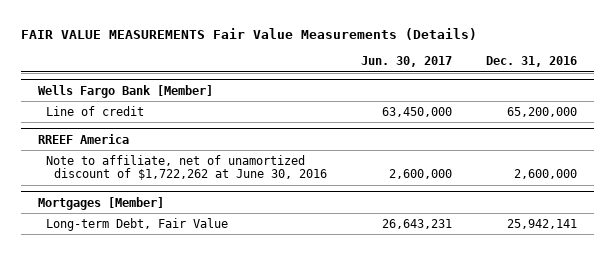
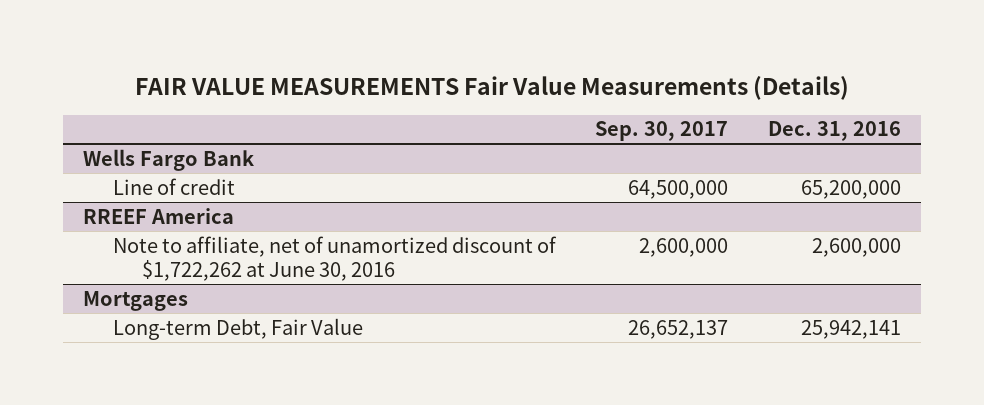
- | Jun. 30, 2017 | Dec. 31, 2016
+ | Sep. 30, 2017 | Dec. 31, 2016
- Wells Fargo Bank [Member]
+ Wells Fargo Bank
- Mortgages [Member]
+ Mortgages

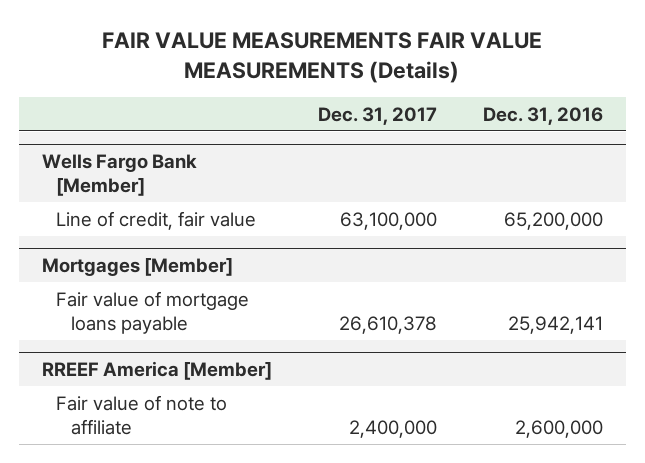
- FAIR VALUE MEASUREMENTS Fair Value Measurements (Details)
+ FAIR VALUE MEASUREMENTS FAIR VALUE MEASUREMENTS (Details)
- | Sep. 30, 2017 | Dec. 31, 2016
+ | Dec. 31, 2017 | Dec. 31, 2016
- Wells Fargo Bank
- Line of credit | 64,500,000 | 65,200,000
- RREEF America
- Note to affiliate, net of unamortized discount of $1,722,262 at June 30, 2016 | 2,600,000 | 2,600,000
- Mortgages
- Long-term Debt, Fair Value | 26,652,137 | 25,942,141
+ Wells Fargo Bank [Member]
+ Line of credit, fair value | 63,100,000 | 65,200,000
+ Mortgages [Member]
+ Fair value of mortgage loans payable | 26,610,378 | 25,942,141
+ RREEF America [Member]
+ Fair value of note to affiliate | 2,400,000 | 2,600,000

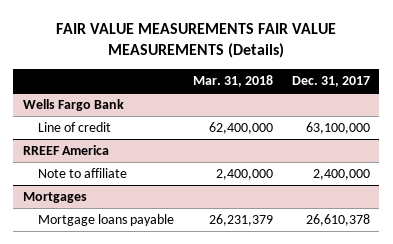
- | Dec. 31, 2017 | Dec. 31, 2016
+ | Mar. 31, 2018 | Dec. 31, 2017
- Wells Fargo Bank [Member]
- Line of credit, fair value | 63,100,000 | 65,200,000
- Mortgages [Member]
- Fair value of mortgage loans payable | 26,610,378 | 25,942,141
- RREEF America [Member]
- Fair value of note to affiliate | 2,400,000 | 2,600,000
+ Wells Fargo Bank
+ Line of credit | 62,400,000 | 63,100,000
+ RREEF America
+ Note to affiliate | 2,400,000 | 2,400,000
+ Mortgages
+ Mortgage loans payable | 26,231,379 | 26,610,378

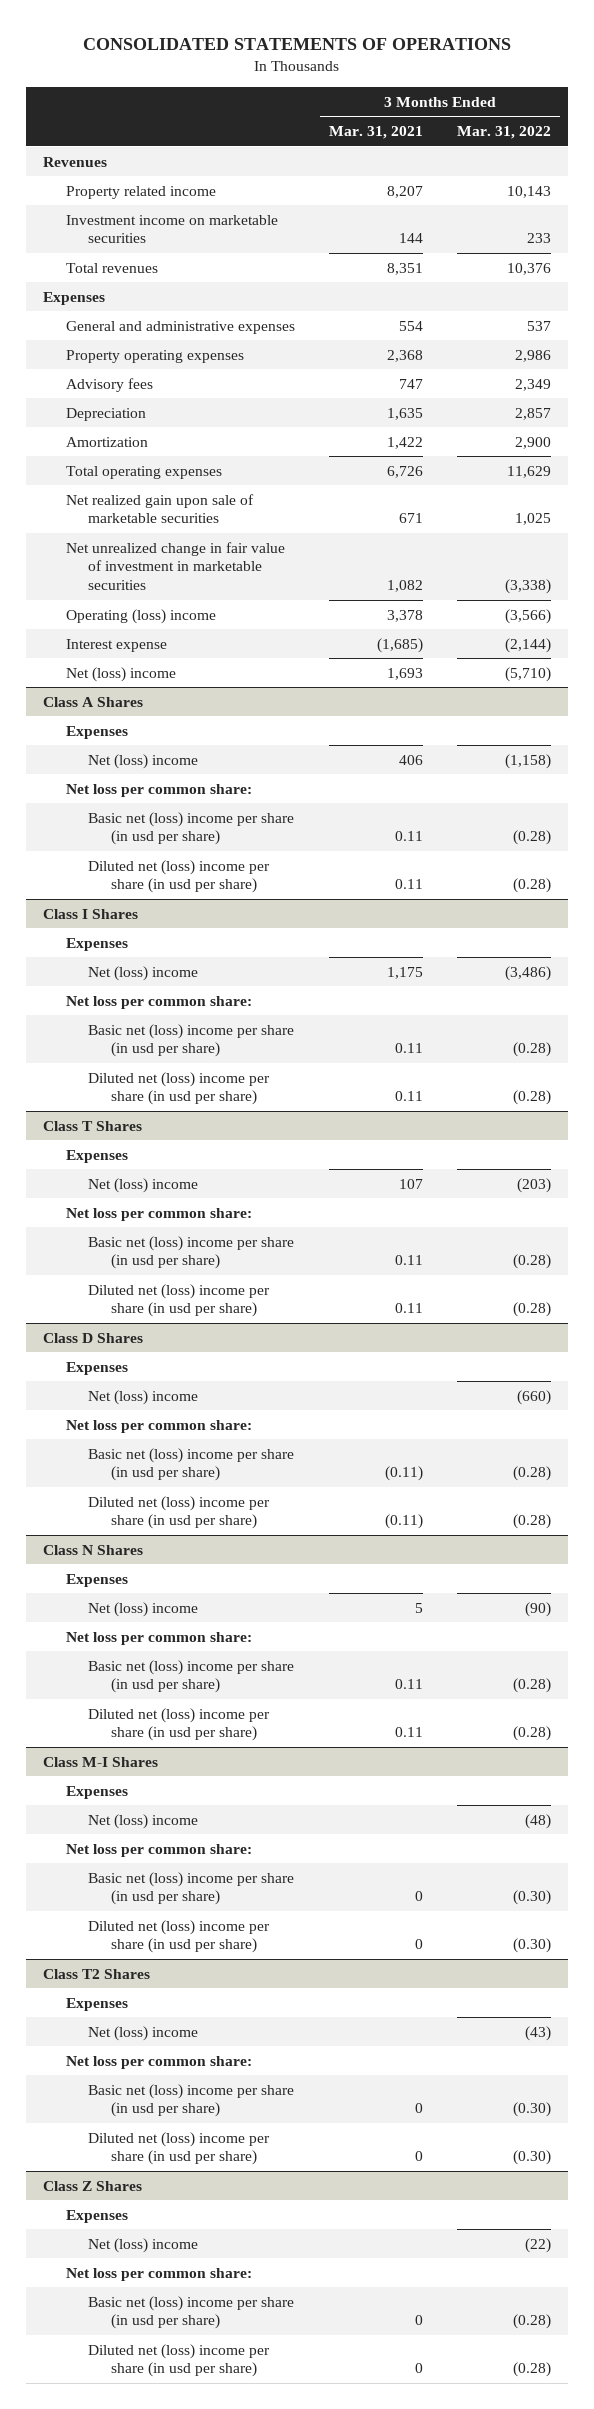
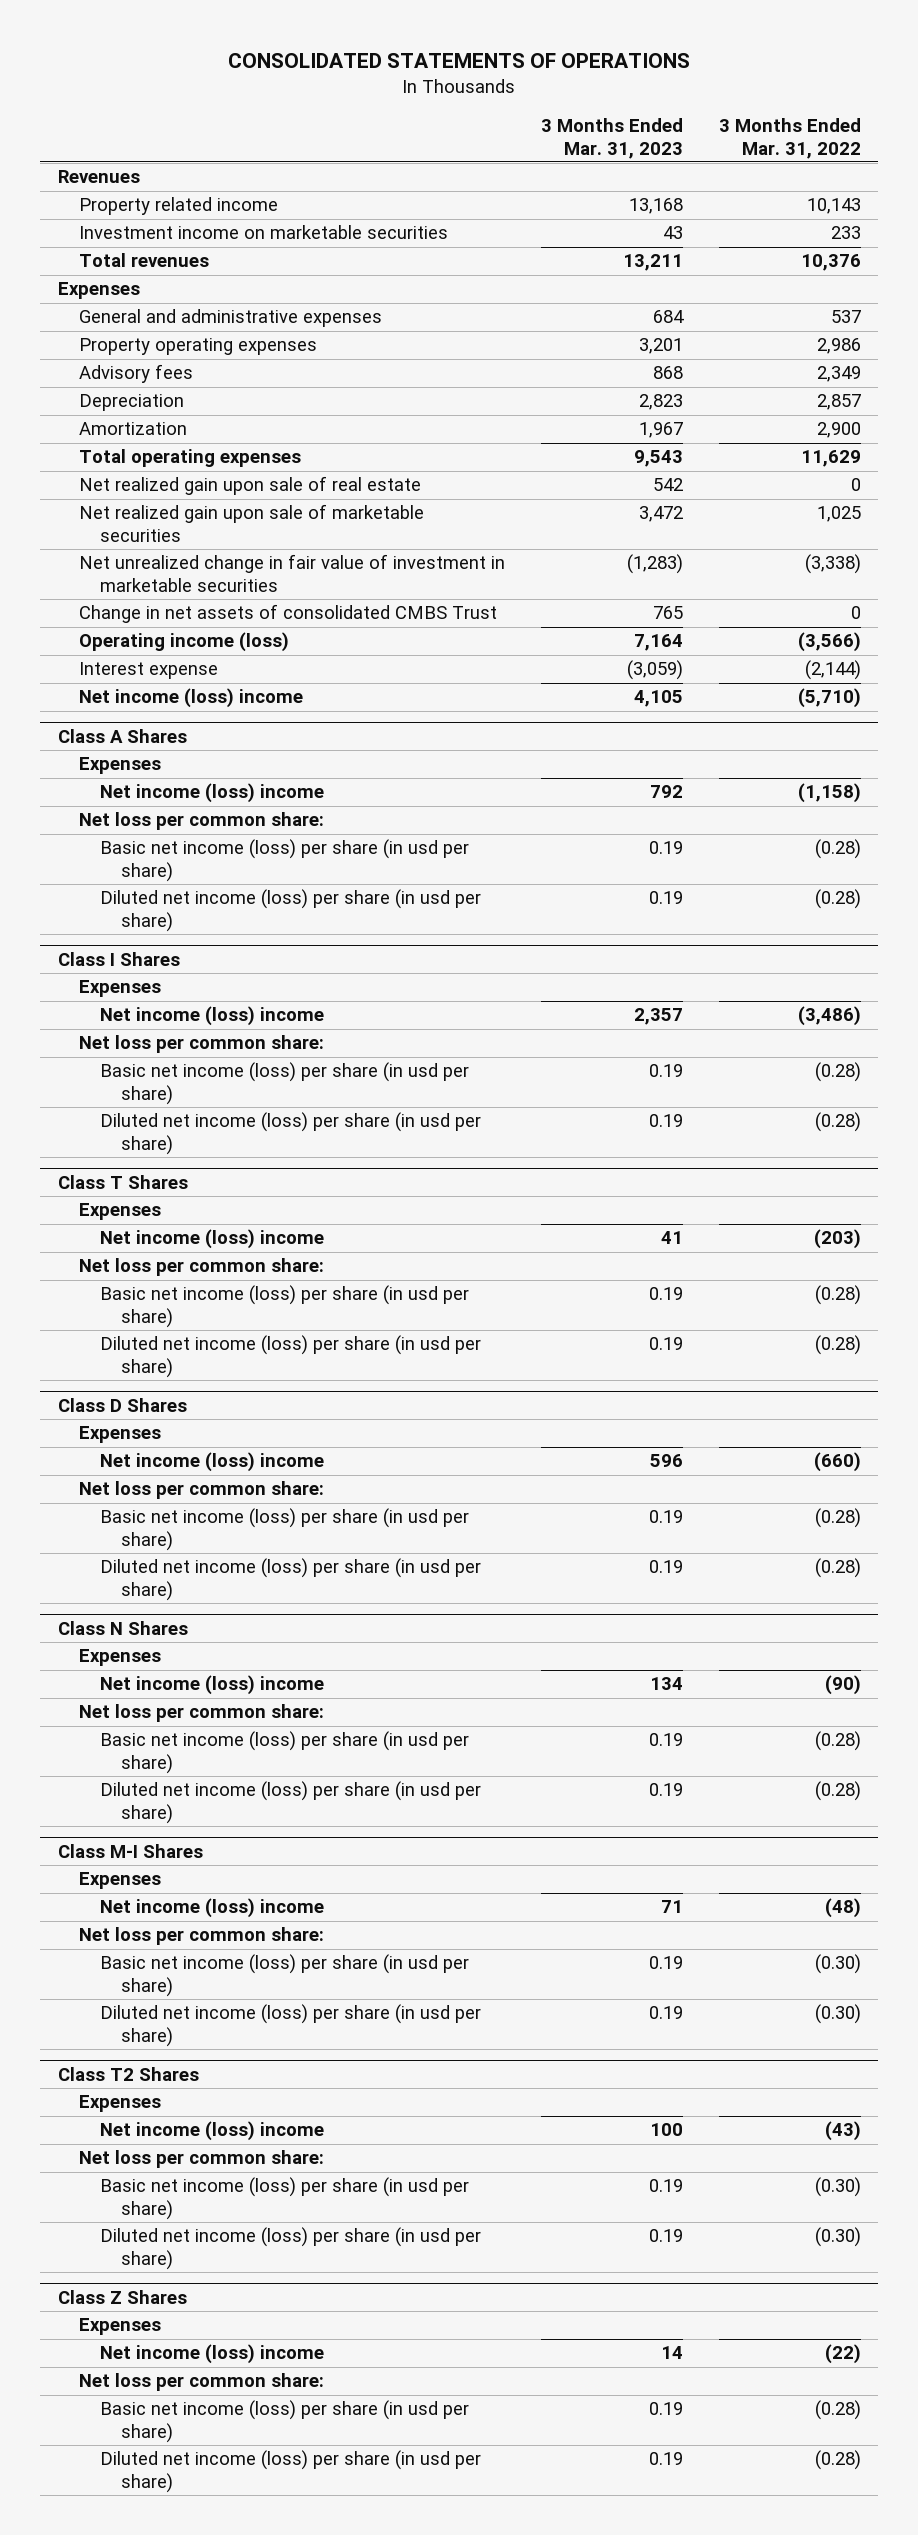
- | 3 Months Ended Mar. 31, 2021 | 3 Months Ended Mar. 31, 2022
+ | 3 Months Ended Mar. 31, 2023 | 3 Months Ended Mar. 31, 2022
+ Net realized gain upon sale of real estate | 542 | 0
- Operating (loss) income | 3,378 | (3,566)
+ Change in net assets of consolidated CMBS Trust | 765 | 0
+ Operating income (loss) | 7,164 | (3,566)
- Net (loss) income | 1,693 | (5,710)
+ Net income (loss) income | 4,105 | (5,710)
@ Class A Shares
- Net (loss) income | 406 | (1,158)
+ Net income (loss) income | 792 | (1,158)
- Basic net (loss) income per share (in usd per share) | 0.11 | (0.28)
- Diluted net (loss) income per share (in usd per share) | 0.11 | (0.28)
+ Basic net income (loss) per share (in usd per share) | 0.19 | (0.28)
+ Diluted net income (loss) per share (in usd per share) | 0.19 | (0.28)
@ Class I Shares
- Net (loss) income | 1,175 | (3,486)
+ Net income (loss) income | 2,357 | (3,486)
- Basic net (loss) income per share (in usd per share) | 0.11 | (0.28)
- Diluted net (loss) income per share (in usd per share) | 0.11 | (0.28)
+ Basic net income (loss) per share (in usd per share) | 0.19 | (0.28)
+ Diluted net income (loss) per share (in usd per share) | 0.19 | (0.28)
@ Class T Shares
- Net (loss) income | 107 | (203)
+ Net income (loss) income | 41 | (203)
- Basic net (loss) income per share (in usd per share) | 0.11 | (0.28)
- Diluted net (loss) income per share (in usd per share) | 0.11 | (0.28)
+ Basic net income (loss) per share (in usd per share) | 0.19 | (0.28)
+ Diluted net income (loss) per share (in usd per share) | 0.19 | (0.28)
@ Class D Shares
- Net (loss) income | | (660)
+ Net income (loss) income | 596 | (660)
- Basic net (loss) income per share (in usd per share) | (0.11) | (0.28)
- Diluted net (loss) income per share (in usd per share) | (0.11) | (0.28)
+ Basic net income (loss) per share (in usd per share) | 0.19 | (0.28)
+ Diluted net income (loss) per share (in usd per share) | 0.19 | (0.28)
@ Class N Shares
- Net (loss) income | 5 | (90)
+ Net income (loss) income | 134 | (90)
- Basic net (loss) income per share (in usd per share) | 0.11 | (0.28)
- Diluted net (loss) income per share (in usd per share) | 0.11 | (0.28)
+ Basic net income (loss) per share (in usd per share) | 0.19 | (0.28)
+ Diluted net income (loss) per share (in usd per share) | 0.19 | (0.28)
@ Class M-I Shares
- Net (loss) income | | (48)
+ Net income (loss) income | 71 | (48)
- Basic net (loss) income per share (in usd per share) | 0 | (0.30)
- Diluted net (loss) income per share (in usd per share) | 0 | (0.30)
+ Basic net income (loss) per share (in usd per share) | 0.19 | (0.30)
+ Diluted net income (loss) per share (in usd per share) | 0.19 | (0.30)
@ Class T2 Shares
- Net (loss) income | | (43)
+ Net income (loss) income | 100 | (43)
- Basic net (loss) income per share (in usd per share) | 0 | (0.30)
- Diluted net (loss) income per share (in usd per share) | 0 | (0.30)
+ Basic net income (loss) per share (in usd per share) | 0.19 | (0.30)
+ Diluted net income (loss) per share (in usd per share) | 0.19 | (0.30)
@ Class Z Shares
- Net (loss) income | | (22)
+ Net income (loss) income | 14 | (22)
- Basic net (loss) income per share (in usd per share) | 0 | (0.28)
- Diluted net (loss) income per share (in usd per share) | 0 | (0.28)
+ Basic net income (loss) per share (in usd per share) | 0.19 | (0.28)
+ Diluted net income (loss) per share (in usd per share) | 0.19 | (0.28)

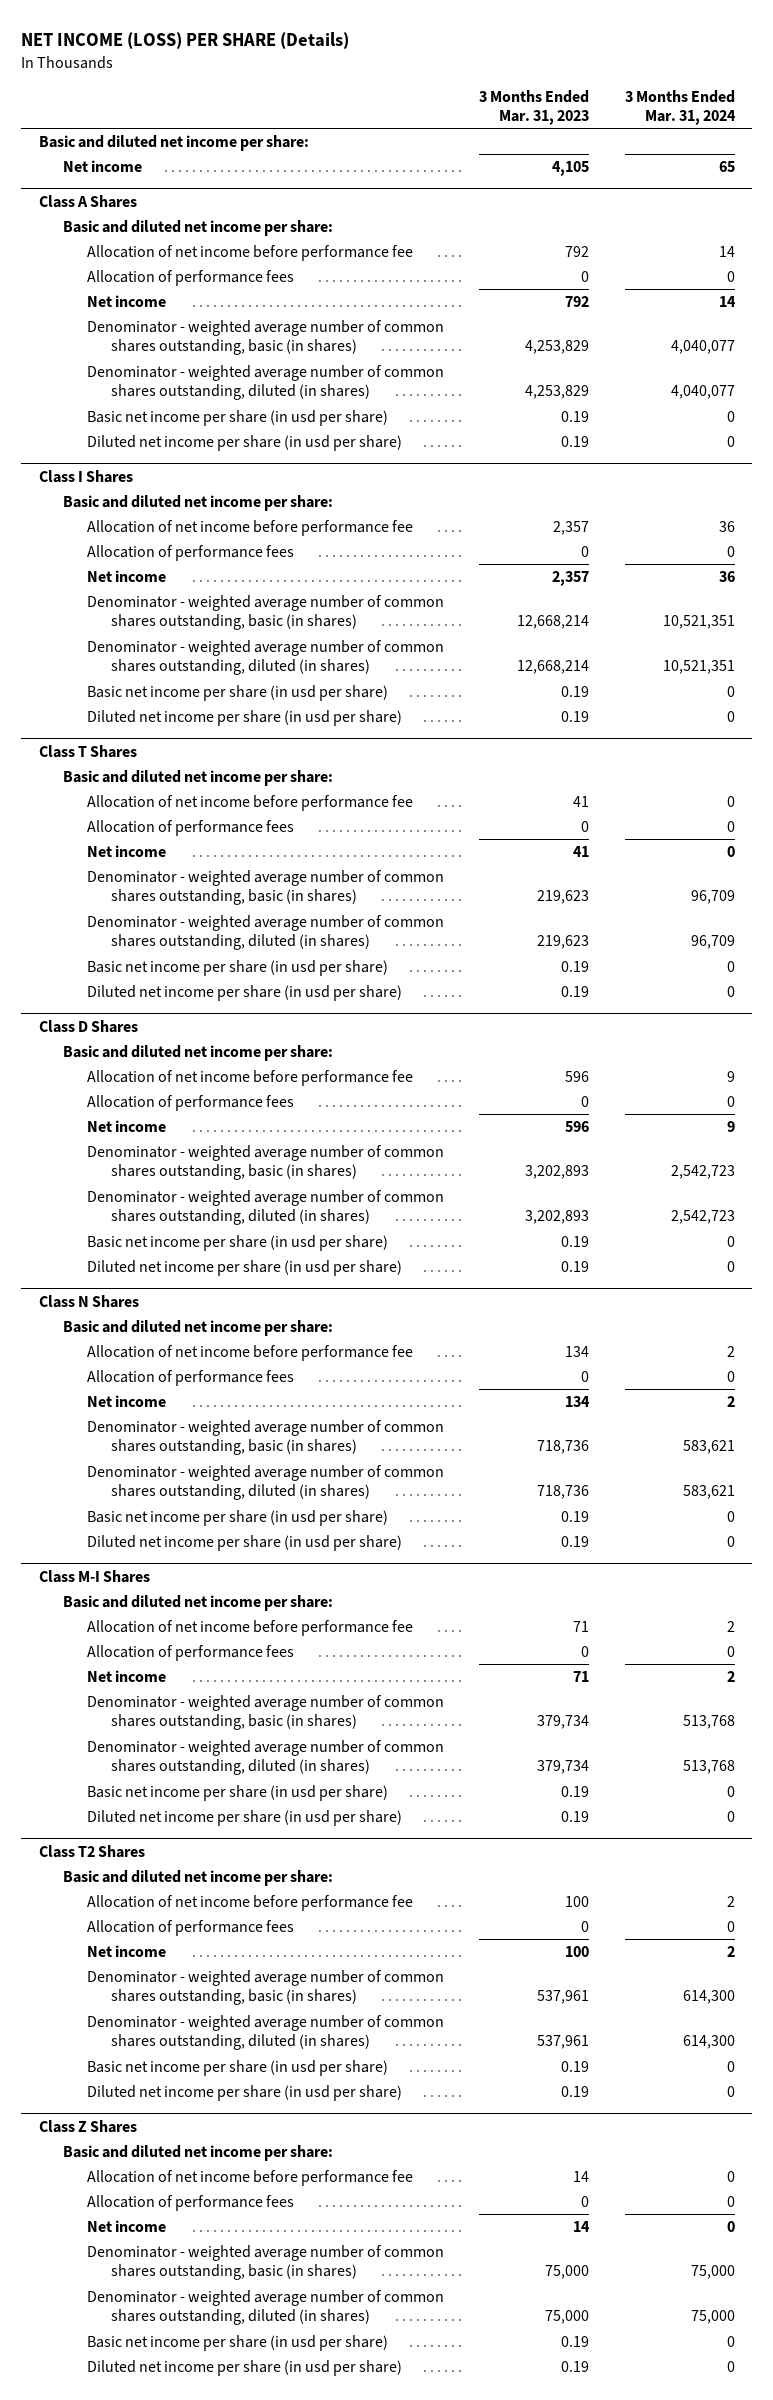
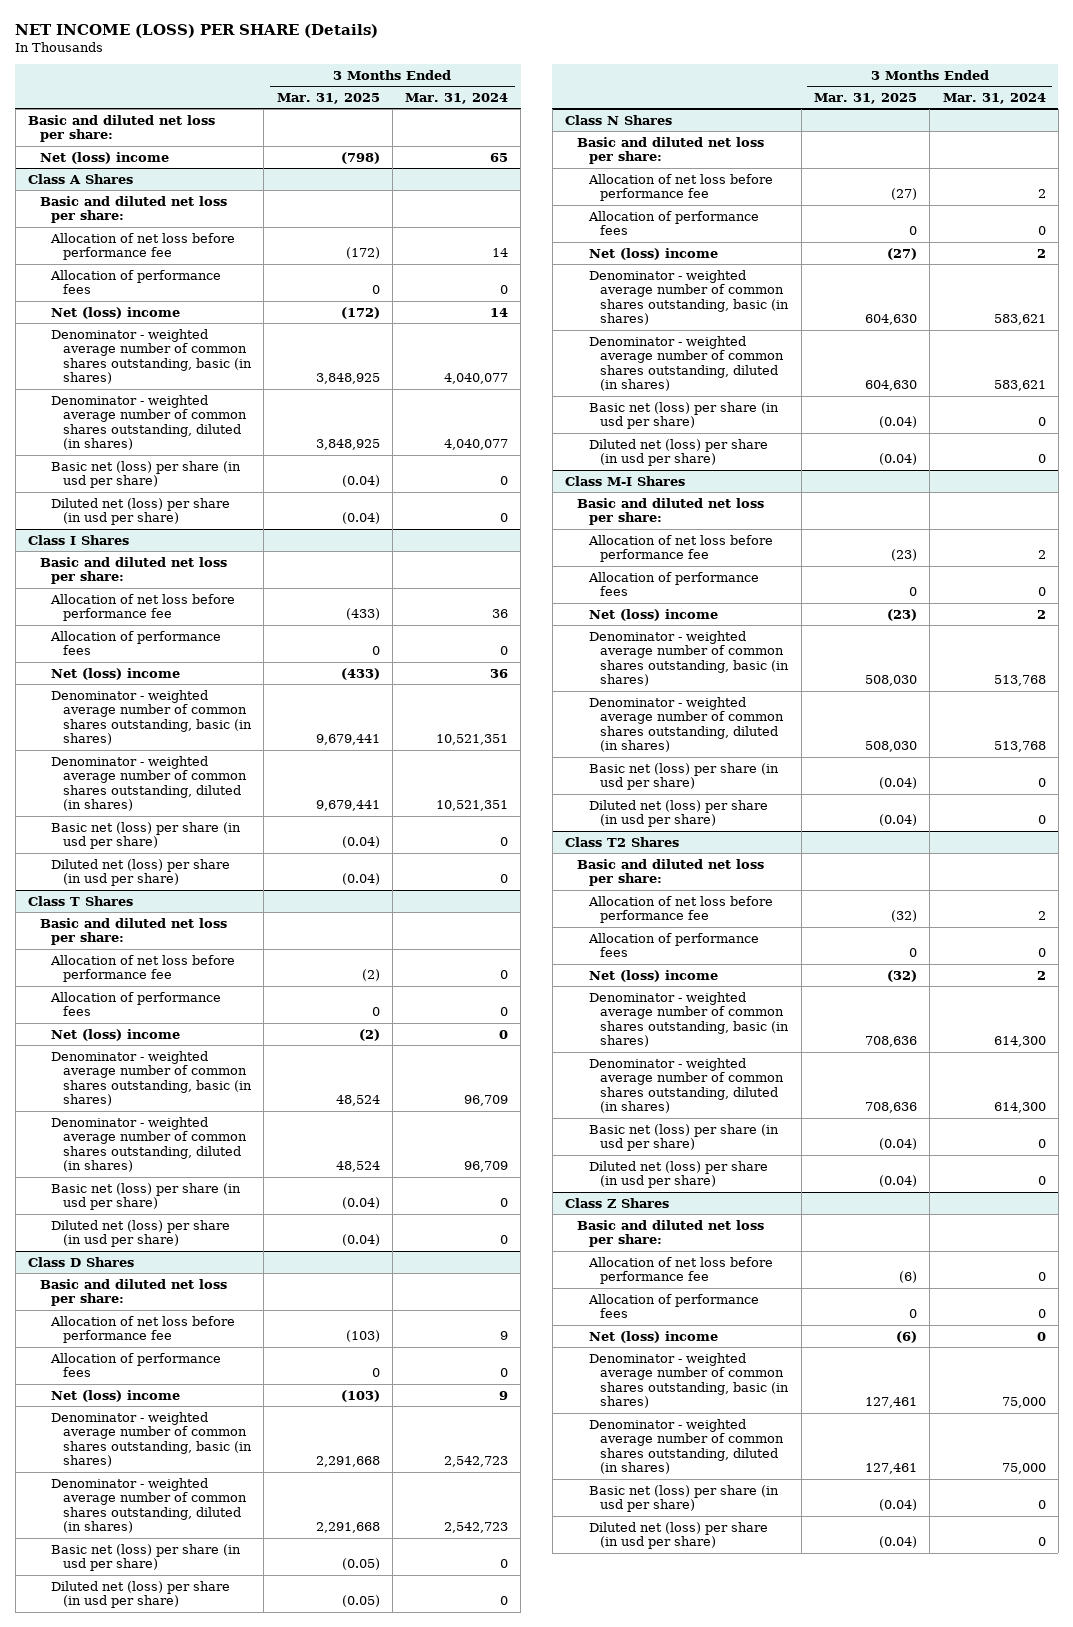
- | 3 Months Ended Mar. 31, 2023 | 3 Months Ended Mar. 31, 2024
+ | 3 Months Ended Mar. 31, 2025 | 3 Months Ended Mar. 31, 2024
- Basic and diluted net income per share:
- Net income | 4,105 | 65
+ Basic and diluted net loss per share:
+ Net (loss) income | (798) | 65
@ Class A Shares
- Basic and diluted net income per share:
- Allocation of net income before performance fee | 792 | 14
+ Basic and diluted net loss per share:
+ Allocation of net loss before performance fee | (172) | 14
- Net income | 792 | 14
+ Net (loss) income | (172) | 14
- Basic net income per share (in usd per share) | 0.19 | 0
- Diluted net income per share (in usd per share) | 0.19 | 0
+ Basic net (loss) per share (in usd per share) | (0.04) | 0
+ Diluted net (loss) per share (in usd per share) | (0.04) | 0
@ Class I Shares
- Basic and diluted net income per share:
- Allocation of net income before performance fee | 2,357 | 36
+ Basic and diluted net loss per share:
+ Allocation of net loss before performance fee | (433) | 36
- Net income | 2,357 | 36
+ Net (loss) income | (433) | 36
- Basic net income per share (in usd per share) | 0.19 | 0
- Diluted net income per share (in usd per share) | 0.19 | 0
+ Basic net (loss) per share (in usd per share) | (0.04) | 0
+ Diluted net (loss) per share (in usd per share) | (0.04) | 0
@ Class T Shares
- Basic and diluted net income per share:
- Allocation of net income before performance fee | 41 | 0
+ Basic and diluted net loss per share:
+ Allocation of net loss before performance fee | (2) | 0
- Net income | 41 | 0
+ Net (loss) income | (2) | 0
- Basic net income per share (in usd per share) | 0.19 | 0
- Diluted net income per share (in usd per share) | 0.19 | 0
+ Basic net (loss) per share (in usd per share) | (0.04) | 0
+ Diluted net (loss) per share (in usd per share) | (0.04) | 0
@ Class D Shares
- Basic and diluted net income per share:
- Allocation of net income before performance fee | 596 | 9
+ Basic and diluted net loss per share:
+ Allocation of net loss before performance fee | (103) | 9
- Net income | 596 | 9
+ Net (loss) income | (103) | 9
- Basic net income per share (in usd per share) | 0.19 | 0
- Diluted net income per share (in usd per share) | 0.19 | 0
+ Basic net (loss) per share (in usd per share) | (0.05) | 0
+ Diluted net (loss) per share (in usd per share) | (0.05) | 0
@ Class N Shares
- Basic and diluted net income per share:
- Allocation of net income before performance fee | 134 | 2
+ Basic and diluted net loss per share:
+ Allocation of net loss before performance fee | (27) | 2
- Net income | 134 | 2
+ Net (loss) income | (27) | 2
- Basic net income per share (in usd per share) | 0.19 | 0
- Diluted net income per share (in usd per share) | 0.19 | 0
+ Basic net (loss) per share (in usd per share) | (0.04) | 0
+ Diluted net (loss) per share (in usd per share) | (0.04) | 0
@ Class M-I Shares
- Basic and diluted net income per share:
- Allocation of net income before performance fee | 71 | 2
+ Basic and diluted net loss per share:
+ Allocation of net loss before performance fee | (23) | 2
- Net income | 71 | 2
+ Net (loss) income | (23) | 2
- Basic net income per share (in usd per share) | 0.19 | 0
- Diluted net income per share (in usd per share) | 0.19 | 0
+ Basic net (loss) per share (in usd per share) | (0.04) | 0
+ Diluted net (loss) per share (in usd per share) | (0.04) | 0
@ Class T2 Shares
- Basic and diluted net income per share:
- Allocation of net income before performance fee | 100 | 2
+ Basic and diluted net loss per share:
+ Allocation of net loss before performance fee | (32) | 2
- Net income | 100 | 2
+ Net (loss) income | (32) | 2
- Basic net income per share (in usd per share) | 0.19 | 0
- Diluted net income per share (in usd per share) | 0.19 | 0
+ Basic net (loss) per share (in usd per share) | (0.04) | 0
+ Diluted net (loss) per share (in usd per share) | (0.04) | 0
@ Class Z Shares
- Basic and diluted net income per share:
- Allocation of net income before performance fee | 14 | 0
+ Basic and diluted net loss per share:
+ Allocation of net loss before performance fee | (6) | 0
- Net income | 14 | 0
+ Net (loss) income | (6) | 0
- Basic net income per share (in usd per share) | 0.19 | 0
- Diluted net income per share (in usd per share) | 0.19 | 0
+ Basic net (loss) per share (in usd per share) | (0.04) | 0
+ Diluted net (loss) per share (in usd per share) | (0.04) | 0

